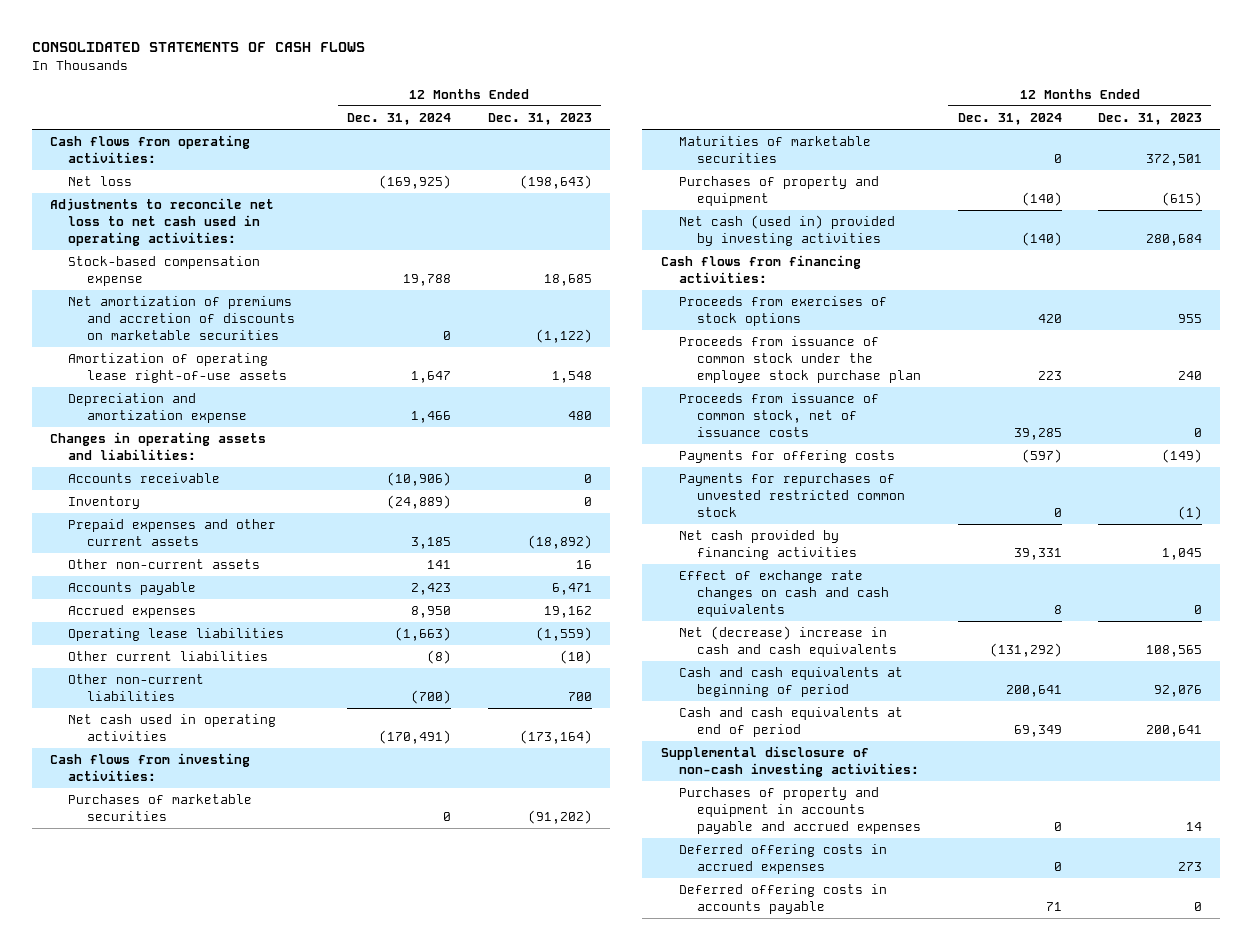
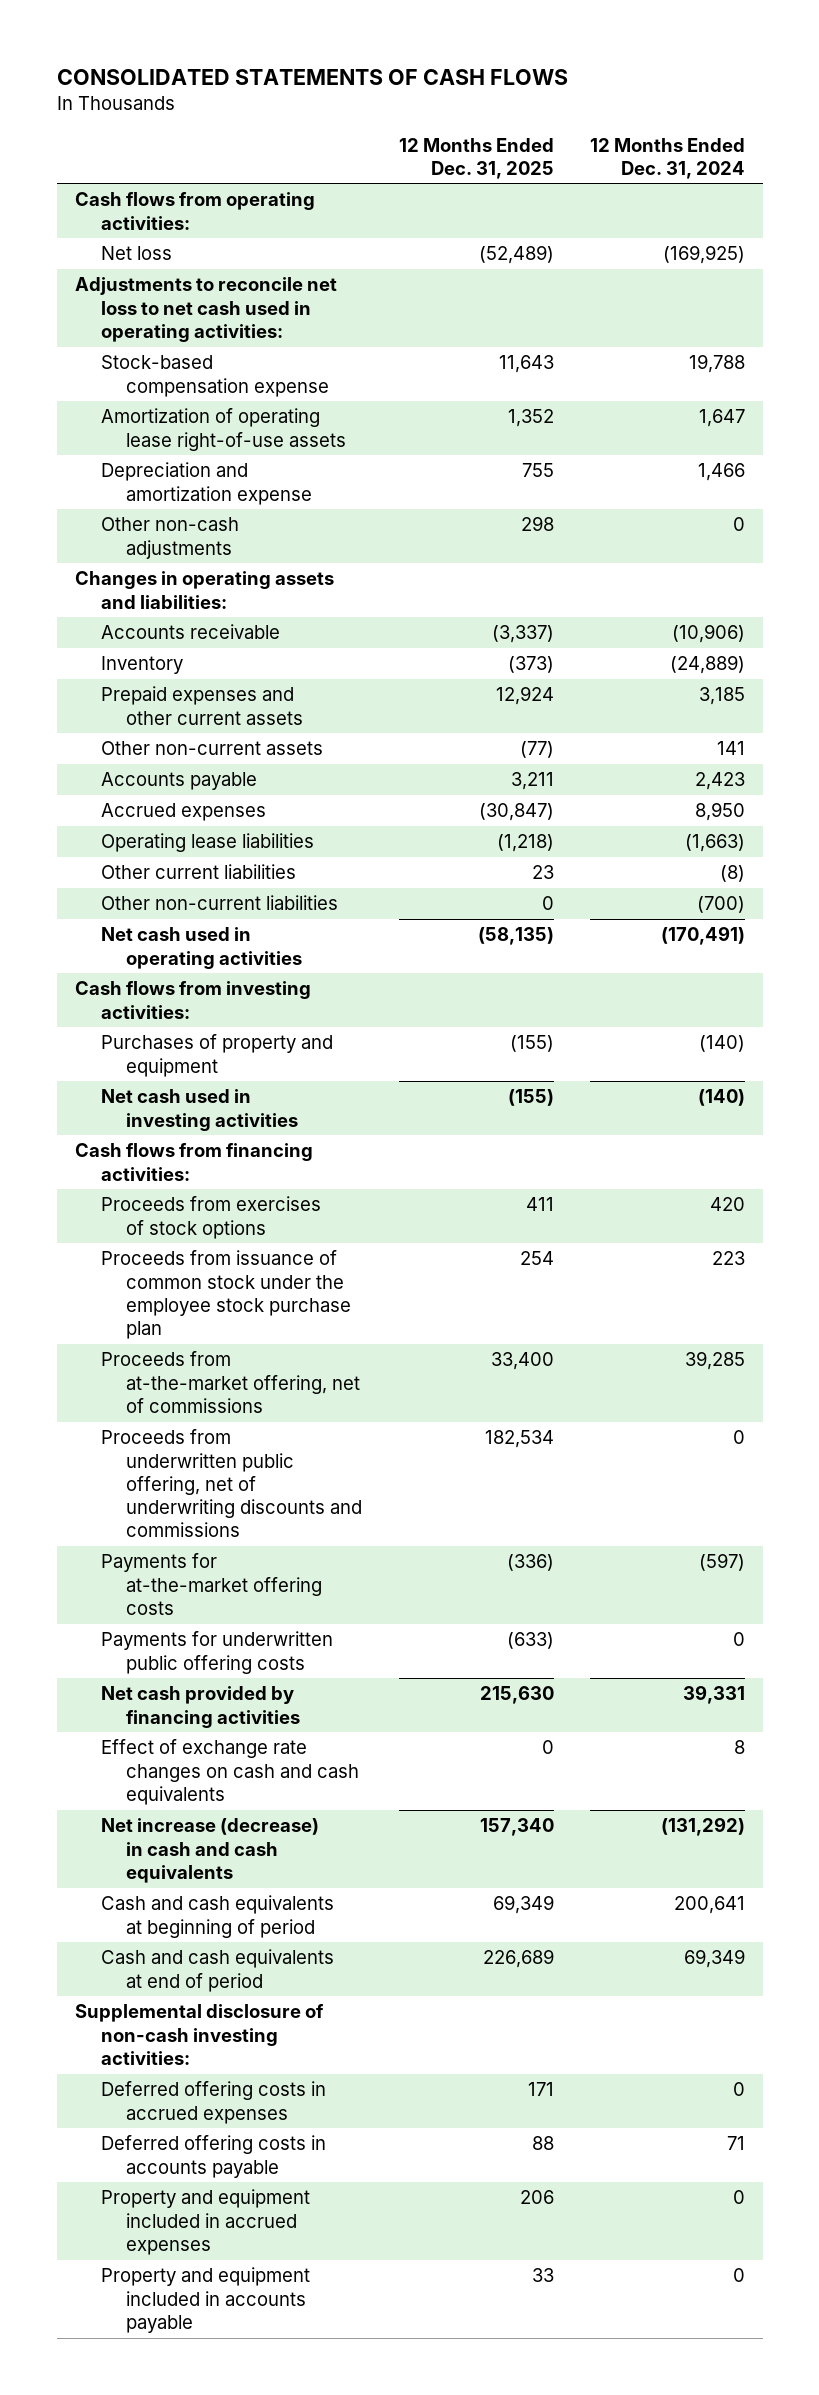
- | 12 Months Ended Dec. 31, 2024 | 12 Months Ended Dec. 31, 2023
+ | 12 Months Ended Dec. 31, 2025 | 12 Months Ended Dec. 31, 2024
- Net amortization of premiums and accretion of discounts on marketable securities | 0 | (1,122)
+ Other non-cash adjustments | 298 | 0
- Purchases of marketable securities | 0 | (91,202)
- Maturities of marketable securities | 0 | 372,501
- Net cash (used in) provided by investing activities | (140) | 280,684
+ Net cash used in investing activities | (155) | (140)
- Proceeds from issuance of common stock, net of issuance costs | 39,285 | 0
- Payments for offering costs | (597) | (149)
- Payments for repurchases of unvested restricted common stock | 0 | (1)
+ Proceeds from at-the-market offering, net of commissions | 33,400 | 39,285
+ Proceeds from underwritten public offering, net of underwriting discounts and commissions | 182,534 | 0
+ Payments for at-the-market offering costs | (336) | (597)
+ Payments for underwritten public offering costs | (633) | 0
- Net (decrease) increase in cash and cash equivalents | (131,292) | 108,565
+ Net increase (decrease) in cash and cash equivalents | 157,340 | (131,292)
- Purchases of property and equipment in accounts payable and accrued expenses | 0 | 14
+ Property and equipment included in accrued expenses | 206 | 0
+ Property and equipment included in accounts payable | 33 | 0

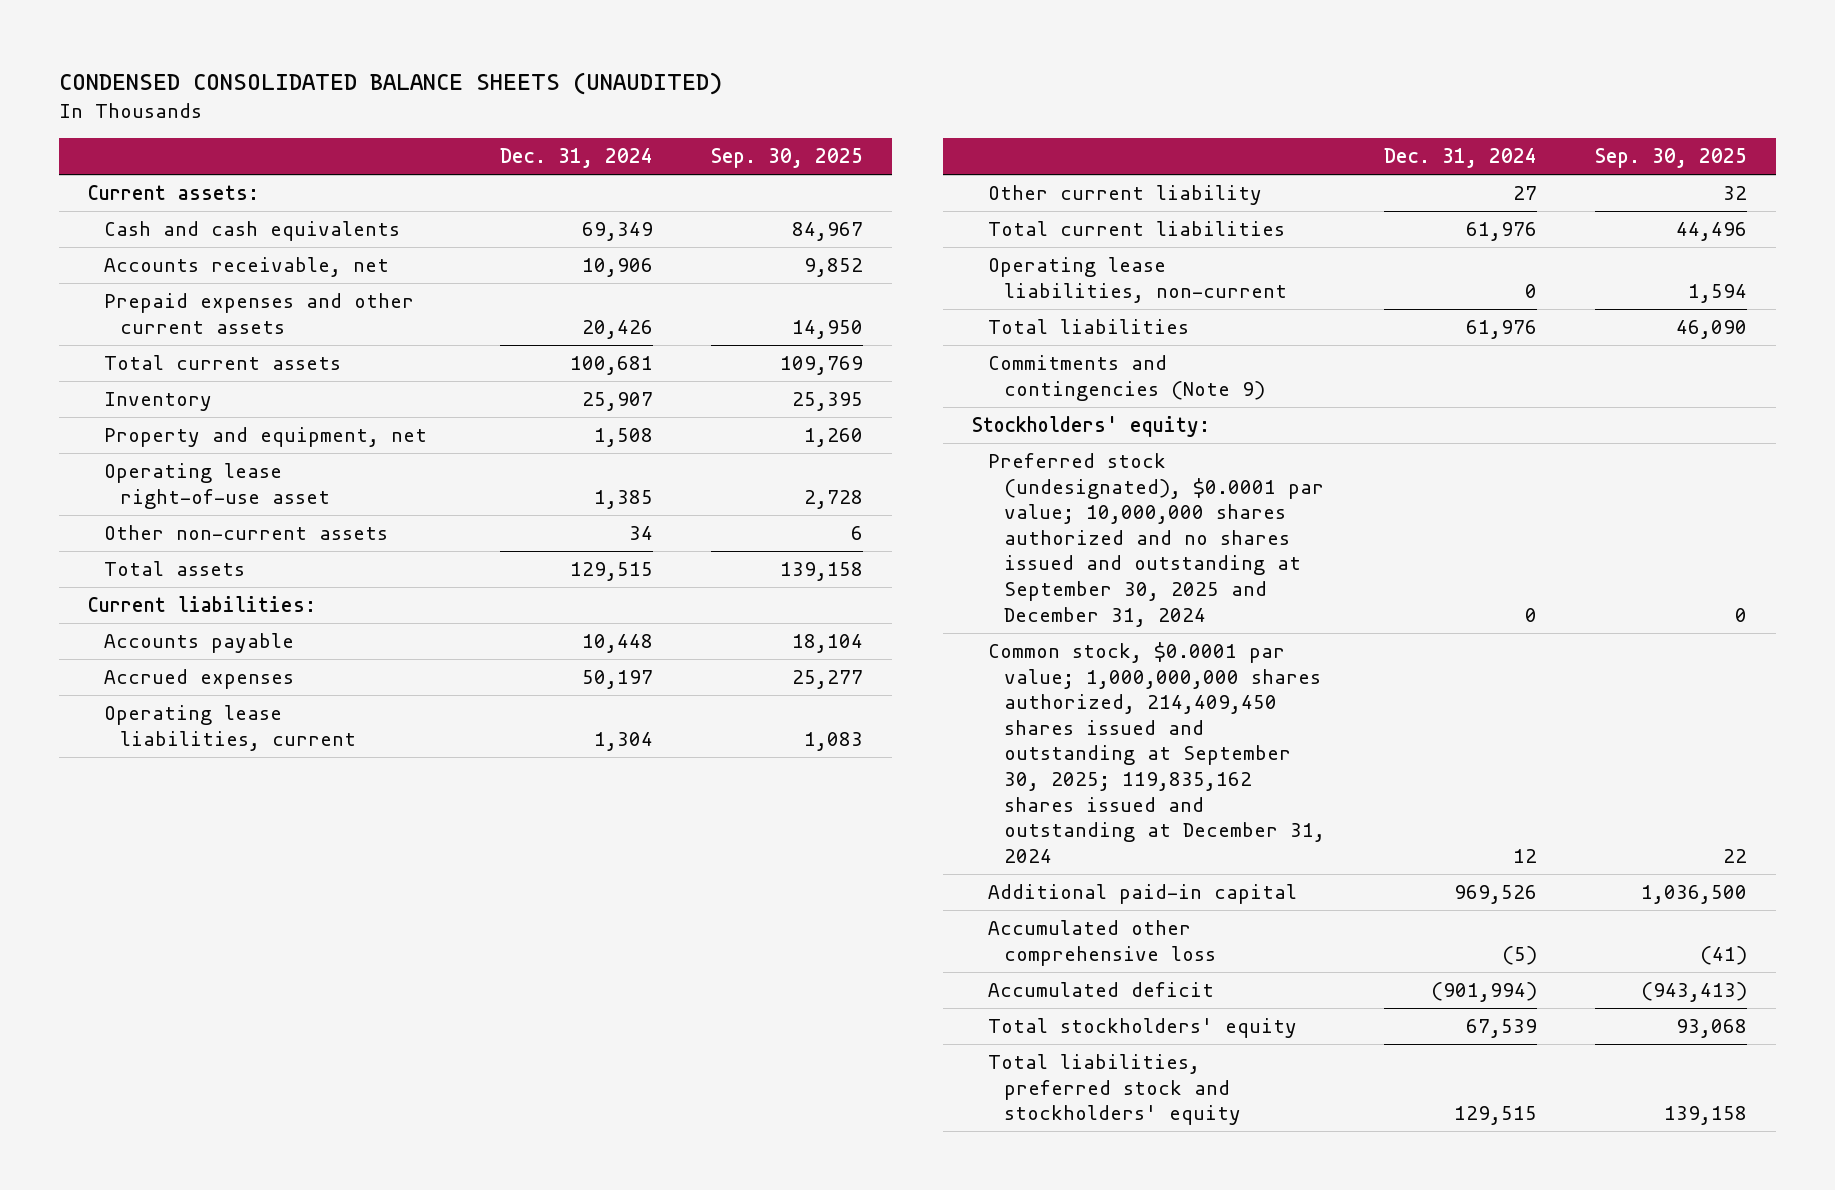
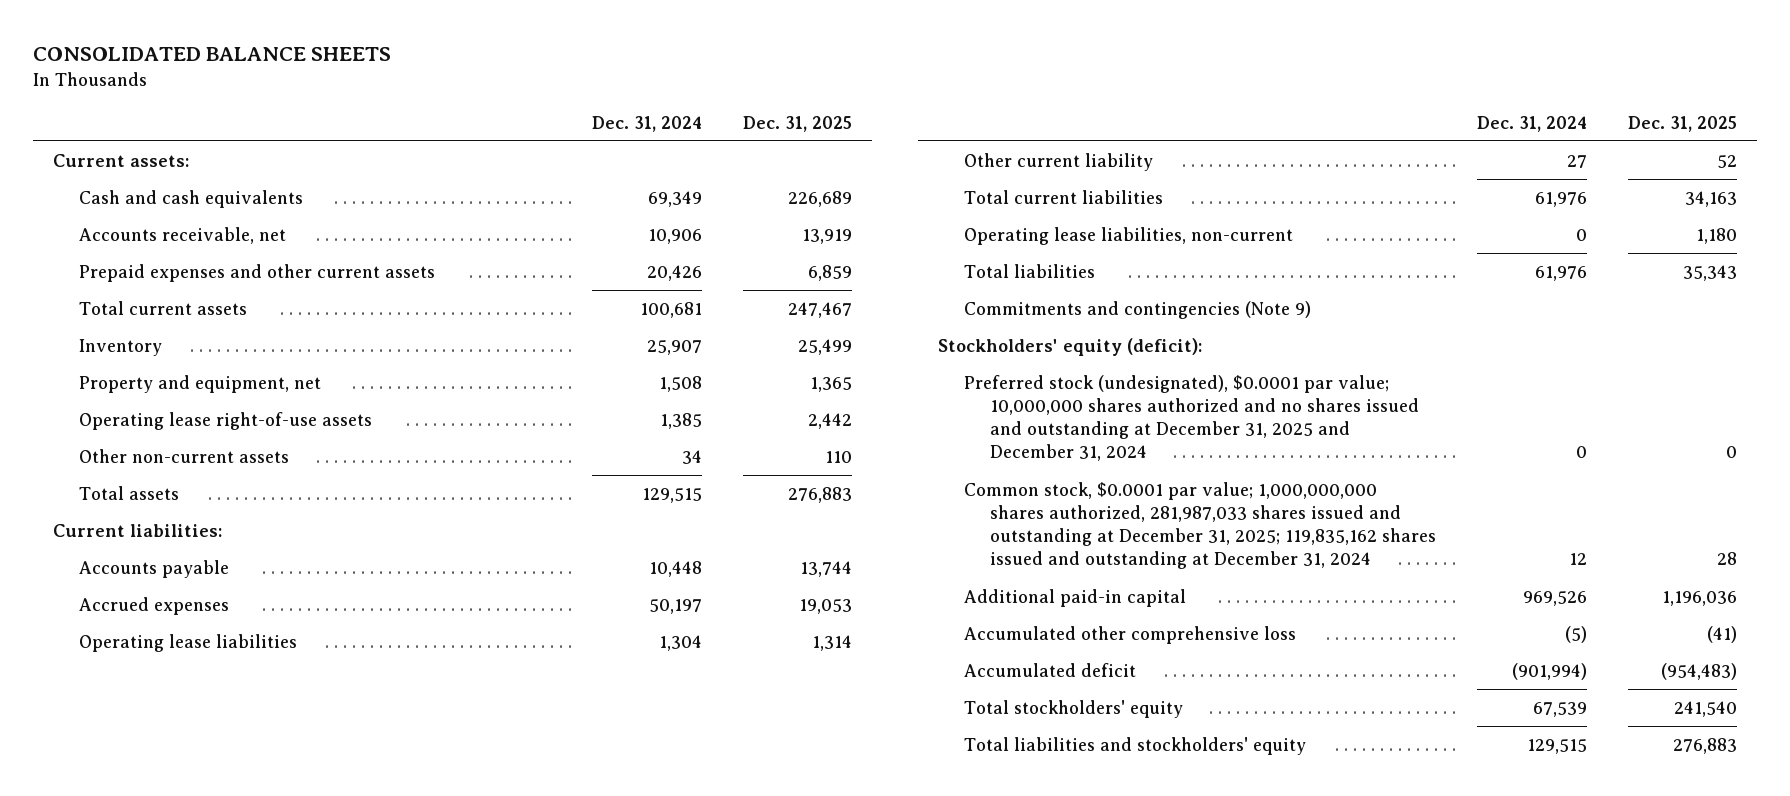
- CONDENSED CONSOLIDATED BALANCE SHEETS (UNAUDITED)
+ CONSOLIDATED BALANCE SHEETS
- | Dec. 31, 2024 | Sep. 30, 2025
+ | Dec. 31, 2024 | Dec. 31, 2025
- Operating lease right-of-use asset | 1,385 | 2,728
+ Operating lease right-of-use assets | 1,385 | 2,442
- Operating lease liabilities, current | 1,304 | 1,083
+ Operating lease liabilities | 1,304 | 1,314
- Stockholders' equity:
- Preferred stock (undesignated), $0.0001 par value; 10,000,000 shares authorized and no shares issued and outstanding at September 30, 2025 and December 31, 2024 | 0 | 0
- Common stock, $0.0001 par value; 1,000,000,000 shares authorized, 214,409,450 shares issued and outstanding at September 30, 2025; 119,835,162 shares issued and outstanding at December 31, 2024 | 12 | 22
+ Stockholders' equity (deficit):
+ Preferred stock (undesignated), $0.0001 par value; 10,000,000 shares authorized and no shares issued and outstanding at December 31, 2025 and December 31, 2024 | 0 | 0
+ Common stock, $0.0001 par value; 1,000,000,000 shares authorized, 281,987,033 shares issued and outstanding at December 31, 2025; 119,835,162 shares issued and outstanding at December 31, 2024 | 12 | 28
- Total liabilities, preferred stock and stockholders' equity | 129,515 | 139,158
+ Total liabilities and stockholders' equity | 129,515 | 276,883

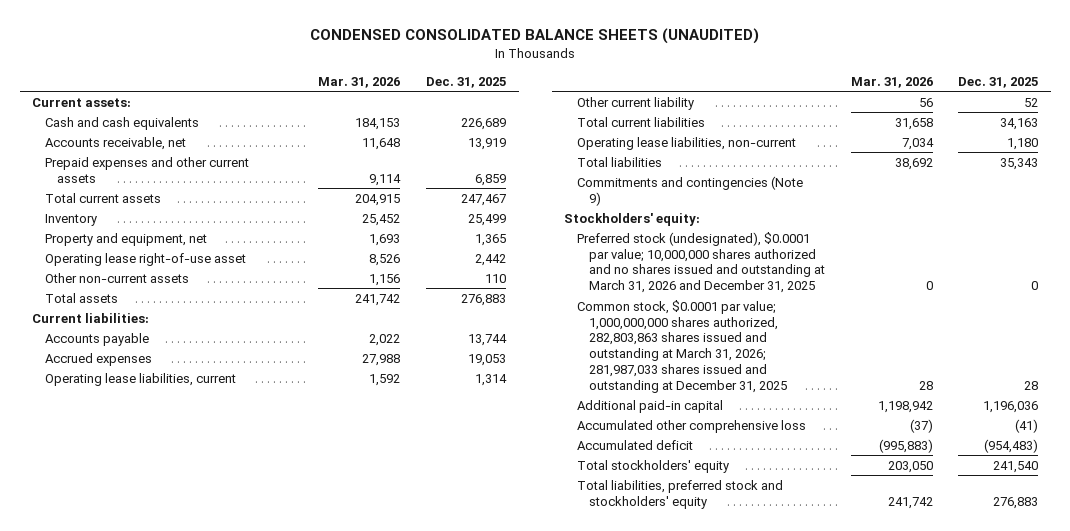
- CONSOLIDATED BALANCE SHEETS
+ CONDENSED CONSOLIDATED BALANCE SHEETS (UNAUDITED)
- | Dec. 31, 2024 | Dec. 31, 2025
+ | Mar. 31, 2026 | Dec. 31, 2025
- Operating lease right-of-use assets | 1,385 | 2,442
+ Operating lease right-of-use asset | 8,526 | 2,442
- Operating lease liabilities | 1,304 | 1,314
+ Operating lease liabilities, current | 1,592 | 1,314
- Stockholders' equity (deficit):
- Preferred stock (undesignated), $0.0001 par value; 10,000,000 shares authorized and no shares issued and outstanding at December 31, 2025 and December 31, 2024 | 0 | 0
- Common stock, $0.0001 par value; 1,000,000,000 shares authorized, 281,987,033 shares issued and outstanding at December 31, 2025; 119,835,162 shares issued and outstanding at December 31, 2024 | 12 | 28
+ Stockholders' equity:
+ Preferred stock (undesignated), $0.0001 par value; 10,000,000 shares authorized and no shares issued and outstanding at March 31, 2026 and December 31, 2025 | 0 | 0
+ Common stock, $0.0001 par value; 1,000,000,000 shares authorized, 282,803,863 shares issued and outstanding at March 31, 2026; 281,987,033 shares issued and outstanding at December 31, 2025 | 28 | 28
- Total liabilities and stockholders' equity | 129,515 | 276,883
+ Total liabilities, preferred stock and stockholders' equity | 241,742 | 276,883

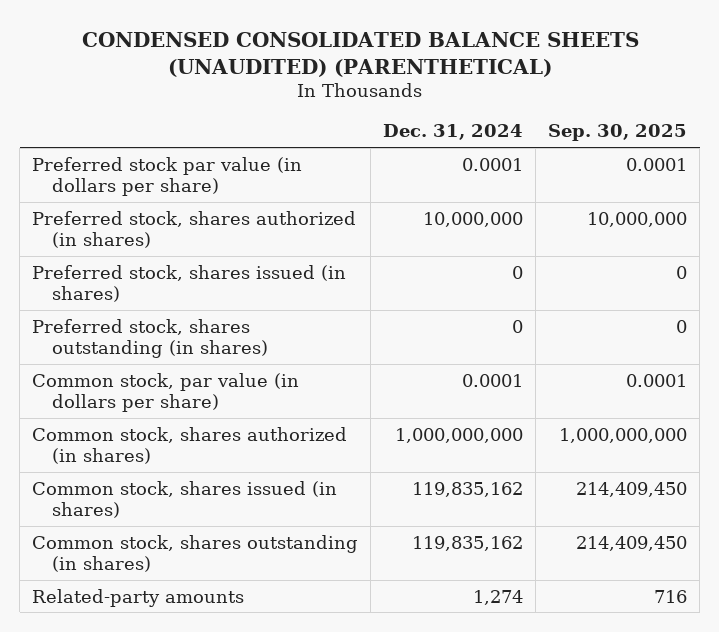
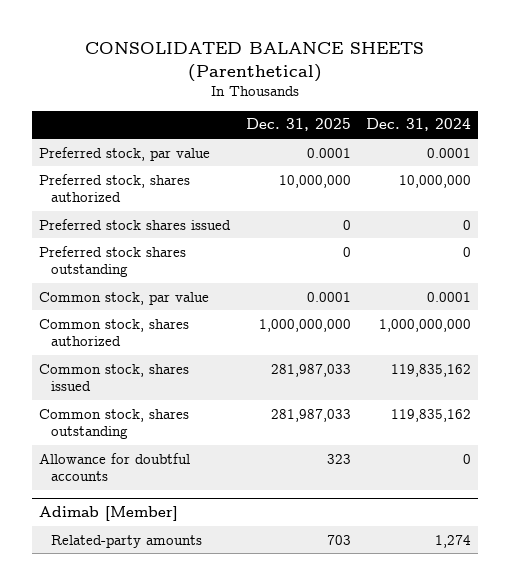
- CONDENSED CONSOLIDATED BALANCE SHEETS (UNAUDITED) (PARENTHETICAL)
+ CONSOLIDATED BALANCE SHEETS (Parenthetical)
- | Dec. 31, 2024 | Sep. 30, 2025
+ | Dec. 31, 2025 | Dec. 31, 2024
- Preferred stock par value (in dollars per share) | 0.0001 | 0.0001
- Preferred stock, shares authorized (in shares) | 10,000,000 | 10,000,000
- Preferred stock, shares issued (in shares) | 0 | 0
- Preferred stock, shares outstanding (in shares) | 0 | 0
- Common stock, par value (in dollars per share) | 0.0001 | 0.0001
- Common stock, shares authorized (in shares) | 1,000,000,000 | 1,000,000,000
- Common stock, shares issued (in shares) | 119,835,162 | 214,409,450
- Common stock, shares outstanding (in shares) | 119,835,162 | 214,409,450
+ Preferred stock, par value | 0.0001 | 0.0001
+ Preferred stock, shares authorized | 10,000,000 | 10,000,000
+ Preferred stock shares issued | 0 | 0
+ Preferred stock shares outstanding | 0 | 0
+ Common stock, par value | 0.0001 | 0.0001
+ Common stock, shares authorized | 1,000,000,000 | 1,000,000,000
+ Common stock, shares issued | 281,987,033 | 119,835,162
+ Common stock, shares outstanding | 281,987,033 | 119,835,162
+ Allowance for doubtful accounts | 323 | 0
+ Adimab [Member]

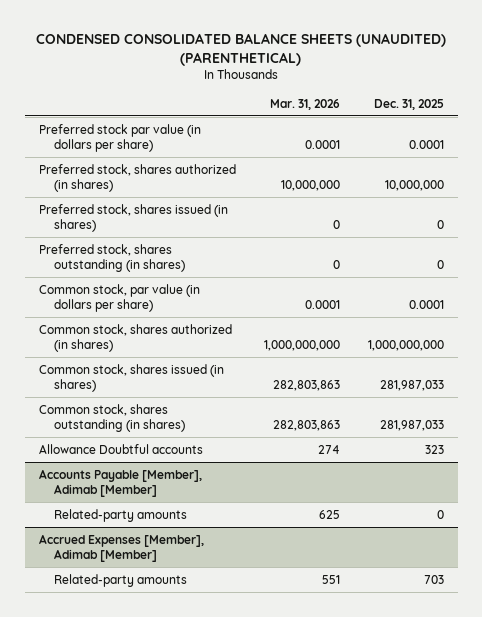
- CONSOLIDATED BALANCE SHEETS (Parenthetical)
+ CONDENSED CONSOLIDATED BALANCE SHEETS (UNAUDITED) (PARENTHETICAL)
- | Dec. 31, 2025 | Dec. 31, 2024
+ | Mar. 31, 2026 | Dec. 31, 2025
- Preferred stock, par value | 0.0001 | 0.0001
- Preferred stock, shares authorized | 10,000,000 | 10,000,000
- Preferred stock shares issued | 0 | 0
- Preferred stock shares outstanding | 0 | 0
- Common stock, par value | 0.0001 | 0.0001
- Common stock, shares authorized | 1,000,000,000 | 1,000,000,000
- Common stock, shares issued | 281,987,033 | 119,835,162
- Common stock, shares outstanding | 281,987,033 | 119,835,162
- Allowance for doubtful accounts | 323 | 0
- Adimab [Member]
+ Preferred stock par value (in dollars per share) | 0.0001 | 0.0001
+ Preferred stock, shares authorized (in shares) | 10,000,000 | 10,000,000
+ Preferred stock, shares issued (in shares) | 0 | 0
+ Preferred stock, shares outstanding (in shares) | 0 | 0
+ Common stock, par value (in dollars per share) | 0.0001 | 0.0001
+ Common stock, shares authorized (in shares) | 1,000,000,000 | 1,000,000,000
+ Common stock, shares issued (in shares) | 282,803,863 | 281,987,033
+ Common stock, shares outstanding (in shares) | 282,803,863 | 281,987,033
+ Allowance Doubtful accounts | 274 | 323
+ Accounts Payable [Member], Adimab [Member]
+ Related-party amounts | 625 | 0
+ Accrued Expenses [Member], Adimab [Member]

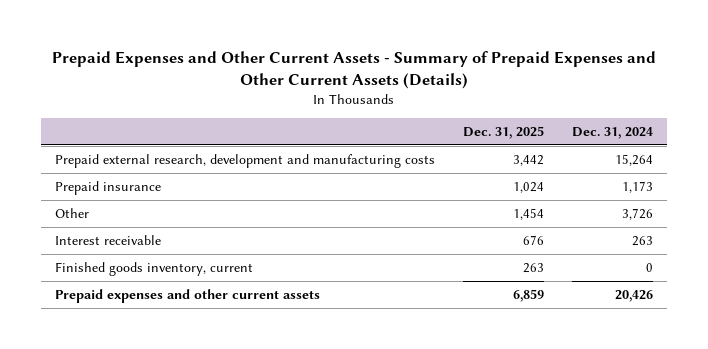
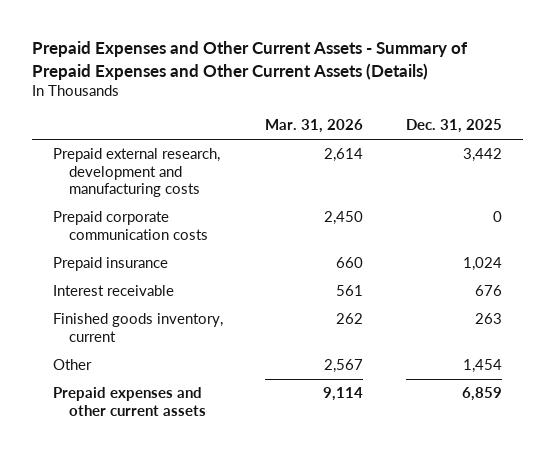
- | Dec. 31, 2025 | Dec. 31, 2024
+ | Mar. 31, 2026 | Dec. 31, 2025
+ Prepaid corporate communication costs | 2,450 | 0
moved down: Other | 2,567 | 1,454

